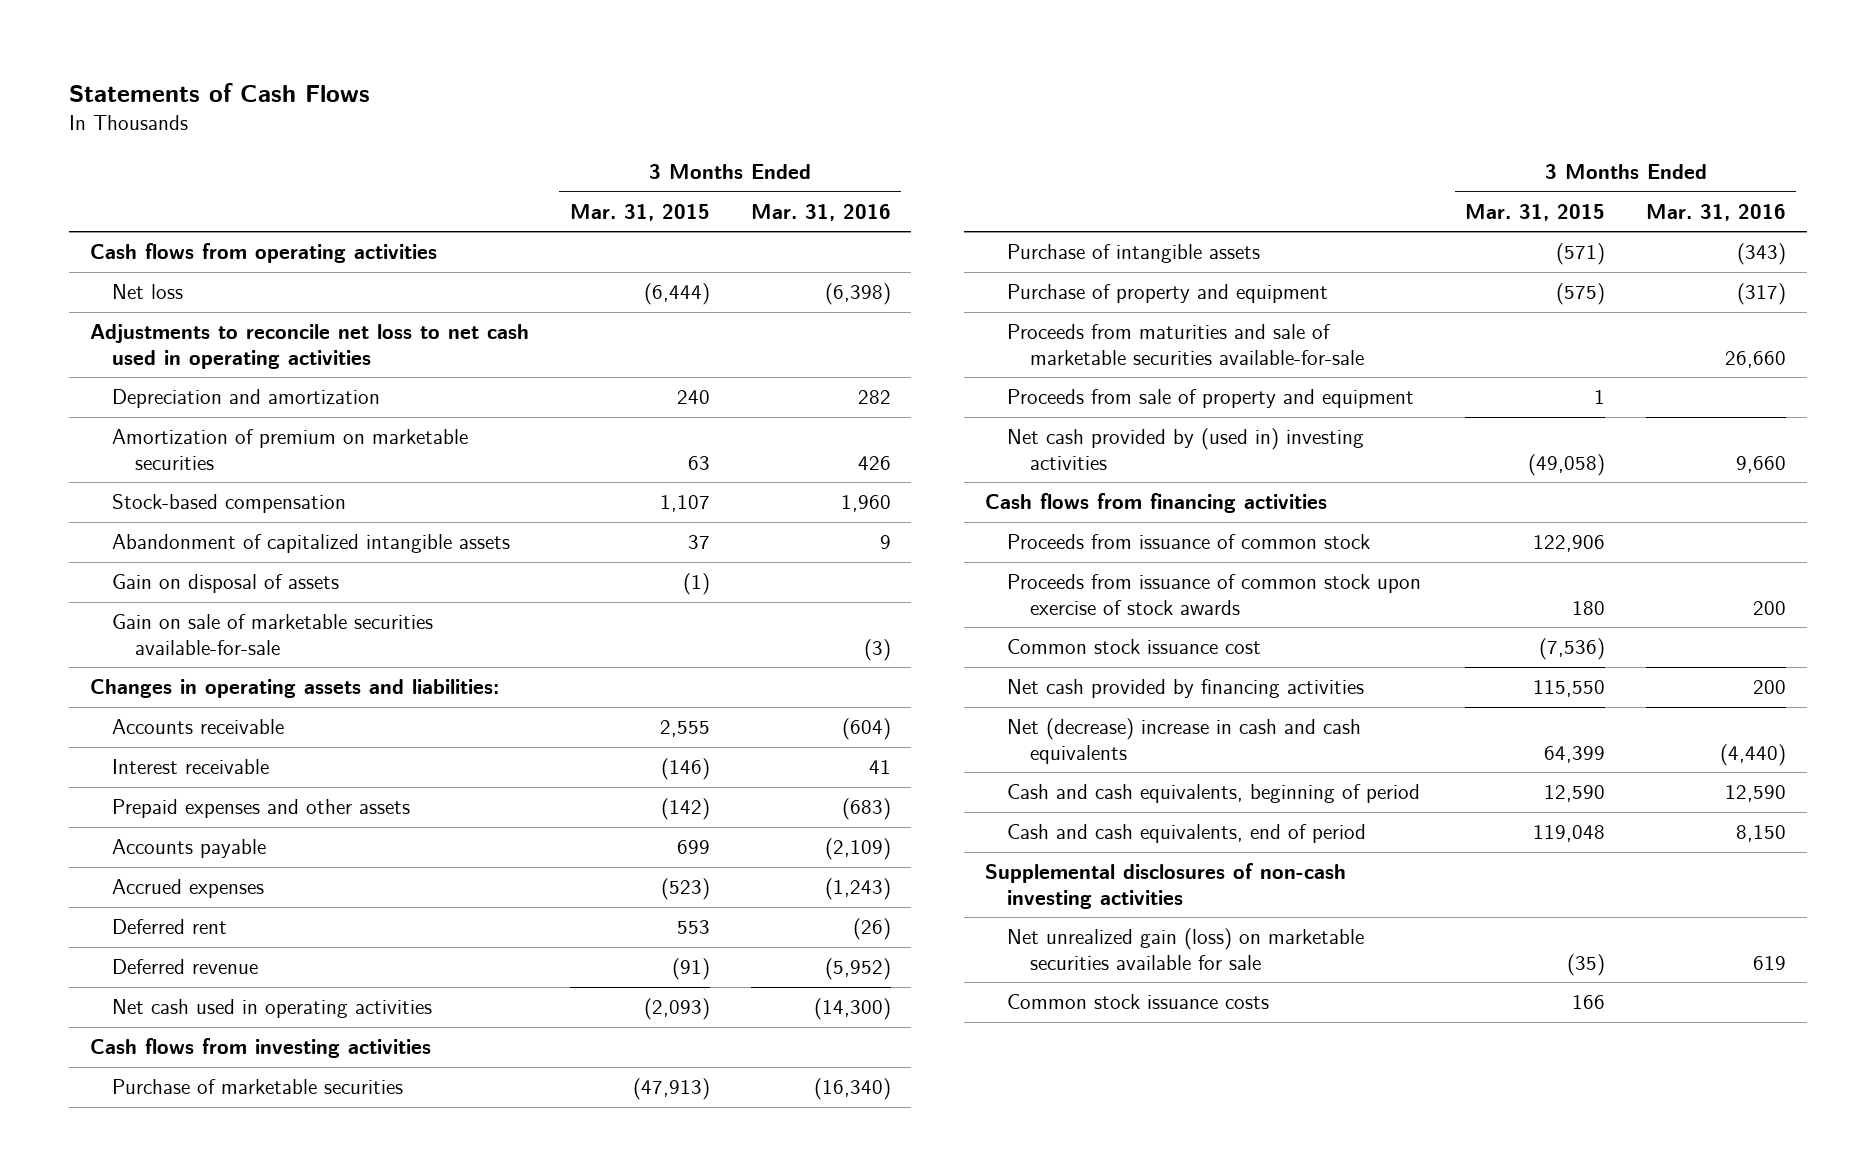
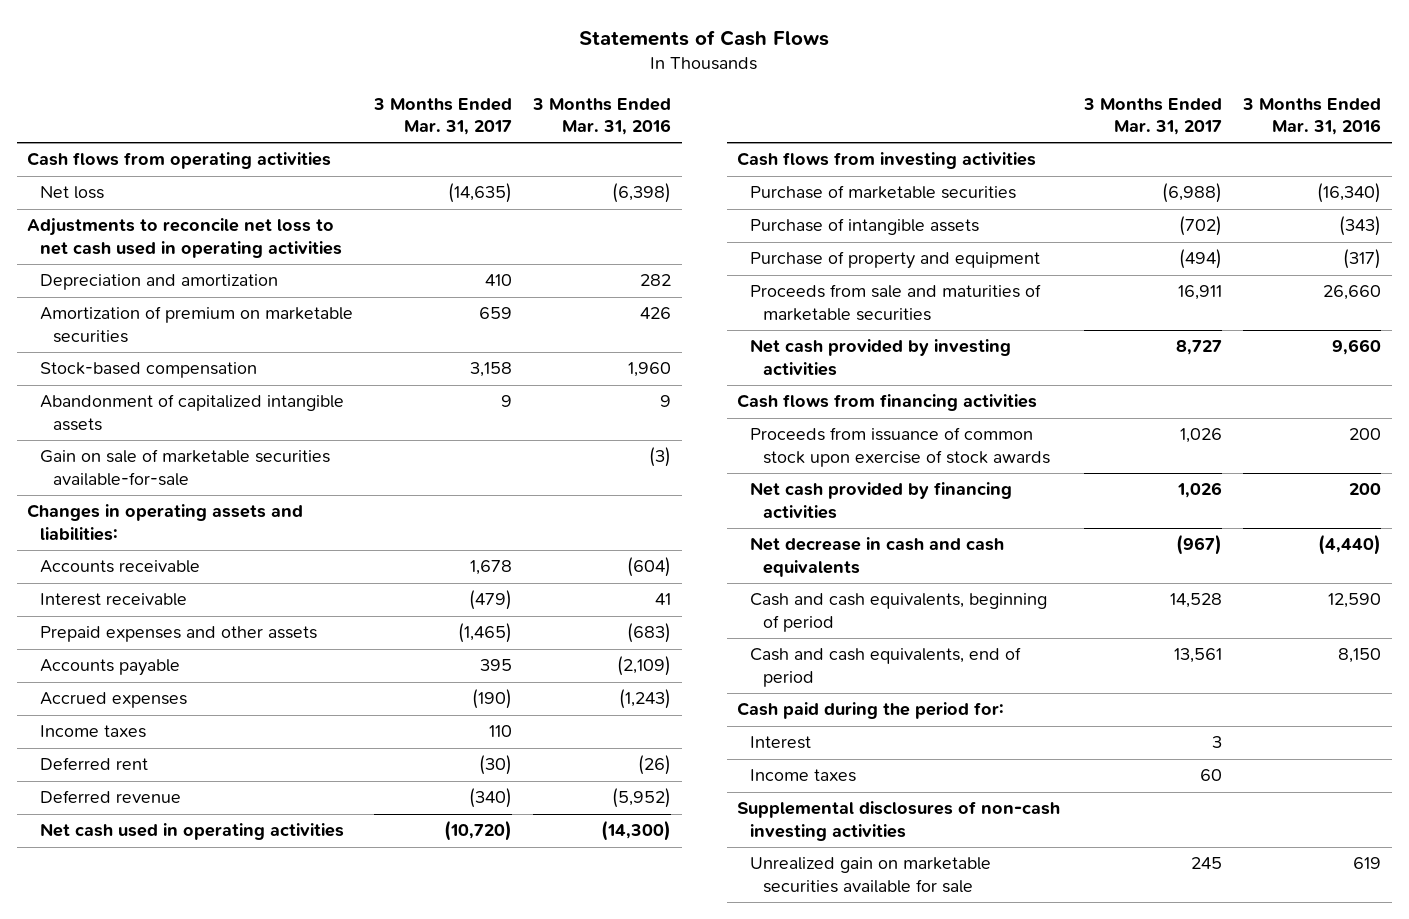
- | 3 Months Ended Mar. 31, 2015 | 3 Months Ended Mar. 31, 2016
+ | 3 Months Ended Mar. 31, 2017 | 3 Months Ended Mar. 31, 2016
- Gain on disposal of assets | (1) |
+ Income taxes | 110 |
- Proceeds from maturities and sale of marketable securities available-for-sale | | 26,660
- Proceeds from sale of property and equipment | 1 |
- Net cash provided by (used in) investing activities | (49,058) | 9,660
+ Proceeds from sale and maturities of marketable securities | 16,911 | 26,660
+ Net cash provided by investing activities | 8,727 | 9,660
- Proceeds from issuance of common stock | 122,906 |
- Common stock issuance cost | (7,536) |
- Net (decrease) increase in cash and cash equivalents | 64,399 | (4,440)
+ Net decrease in cash and cash equivalents | (967) | (4,440)
+ Cash paid during the period for:
+ Interest | 3 |
+ Income taxes | 60 |
- Net unrealized gain (loss) on marketable securities available for sale | (35) | 619
- Common stock issuance costs | 166 |
+ Unrealized gain on marketable securities available for sale | 245 | 619

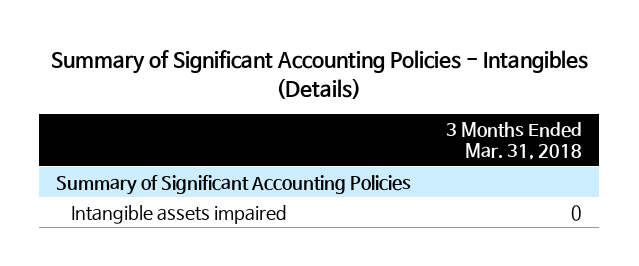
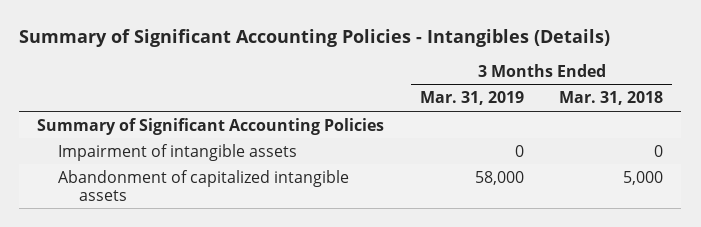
- | 3 Months Ended Mar. 31, 2018
+ | 3 Months Ended Mar. 31, 2019 | 3 Months Ended Mar. 31, 2018
- Intangible assets impaired | 0
+ Impairment of intangible assets | 0 | 0
+ Abandonment of capitalized intangible assets | 58,000 | 5,000

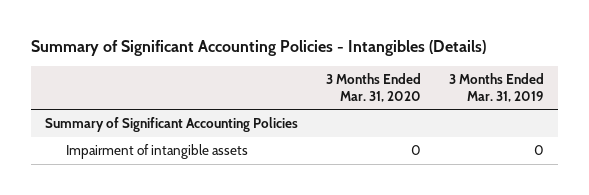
- | 3 Months Ended Mar. 31, 2019 | 3 Months Ended Mar. 31, 2018
+ | 3 Months Ended Mar. 31, 2020 | 3 Months Ended Mar. 31, 2019
- Abandonment of capitalized intangible assets | 58,000 | 5,000

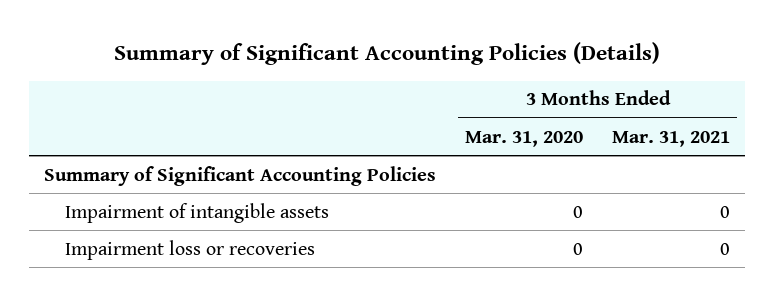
- Summary of Significant Accounting Policies - Intangibles (Details)
+ Summary of Significant Accounting Policies (Details)
- | 3 Months Ended Mar. 31, 2020 | 3 Months Ended Mar. 31, 2019
+ | 3 Months Ended Mar. 31, 2020 | 3 Months Ended Mar. 31, 2021
+ Impairment loss or recoveries | 0 | 0

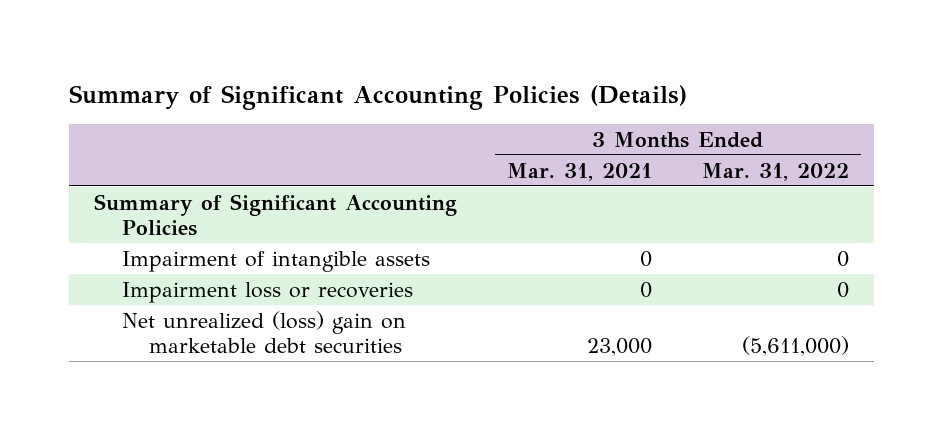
- | 3 Months Ended Mar. 31, 2020 | 3 Months Ended Mar. 31, 2021
+ | 3 Months Ended Mar. 31, 2021 | 3 Months Ended Mar. 31, 2022
+ Net unrealized (loss) gain on marketable debt securities | 23,000 | (5,611,000)

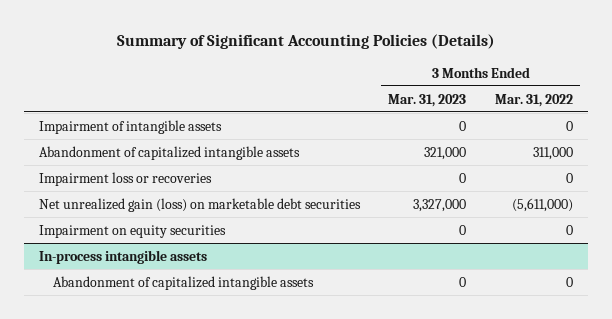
- | 3 Months Ended Mar. 31, 2021 | 3 Months Ended Mar. 31, 2022
+ | 3 Months Ended Mar. 31, 2023 | 3 Months Ended Mar. 31, 2022
- Summary of Significant Accounting Policies
+ Abandonment of capitalized intangible assets | 321,000 | 311,000
- Net unrealized (loss) gain on marketable debt securities | 23,000 | (5,611,000)
+ Net unrealized gain (loss) on marketable debt securities | 3,327,000 | (5,611,000)
+ Impairment on equity securities | 0 | 0
+ In-process intangible assets
+ Abandonment of capitalized intangible assets | 0 | 0

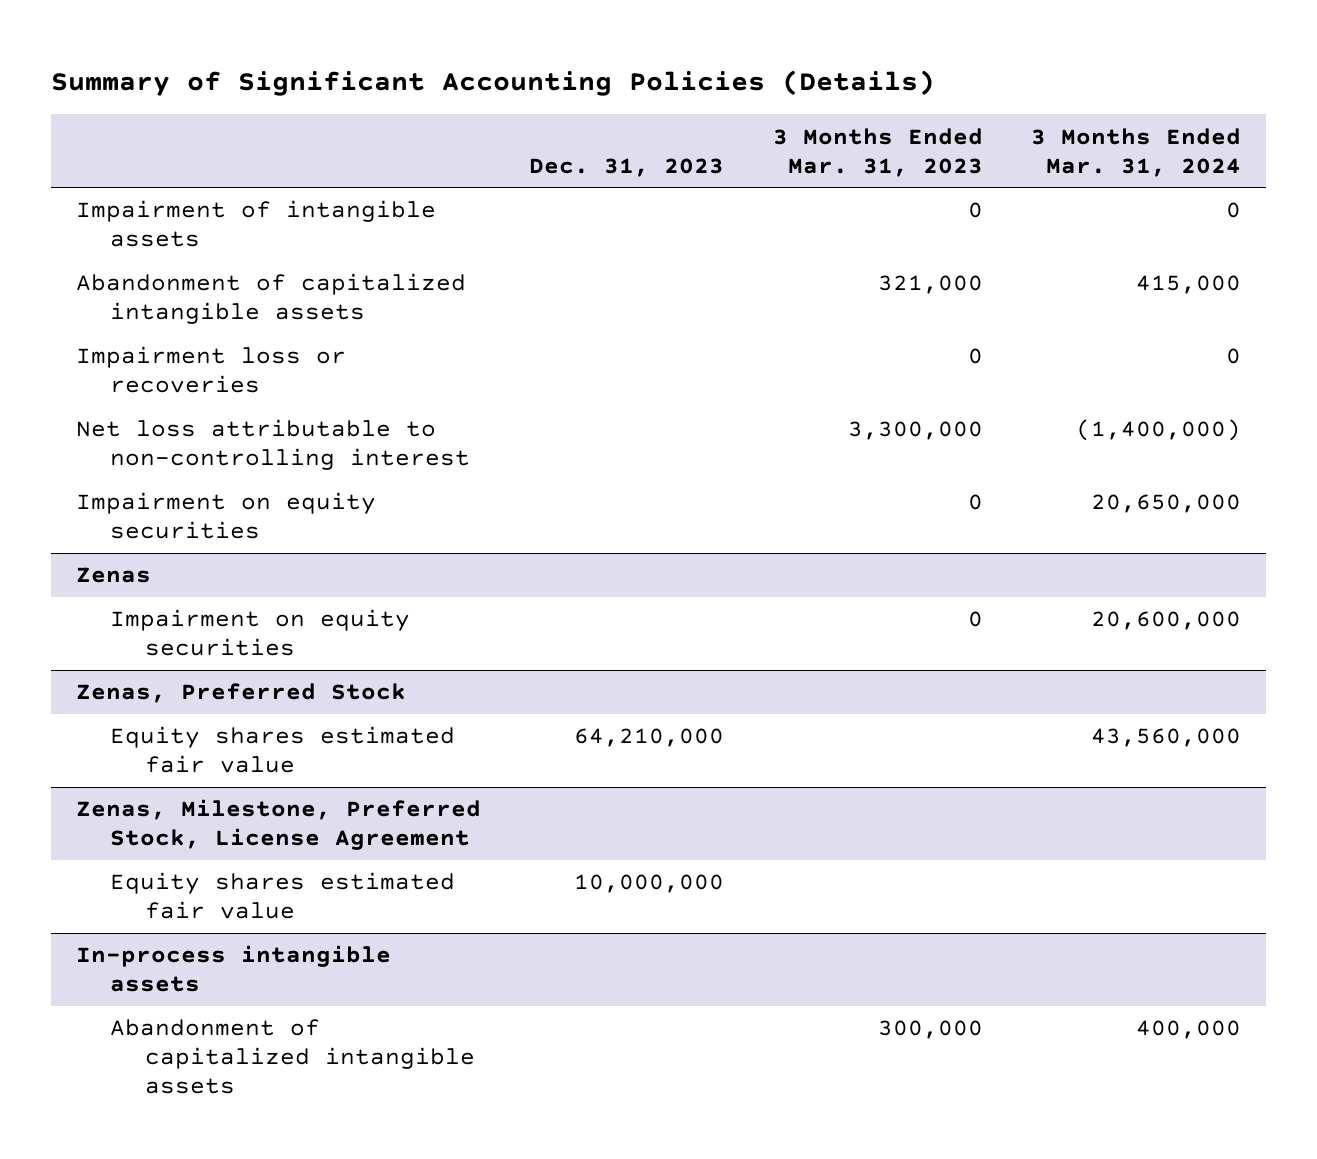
- | 3 Months Ended Mar. 31, 2023 | 3 Months Ended Mar. 31, 2022
+ | Dec. 31, 2023 | 3 Months Ended Mar. 31, 2023 | 3 Months Ended Mar. 31, 2024
- Net unrealized gain (loss) on marketable debt securities | 3,327,000 | (5,611,000)
+ Net loss attributable to non-controlling interest | | 3,300,000 | (1,400,000)
+ Zenas
+ Impairment on equity securities | | 0 | 20,600,000
+ Zenas, Preferred Stock
+ Equity shares estimated fair value | 64,210,000 | | 43,560,000
+ Zenas, Milestone, Preferred Stock, License Agreement
+ Equity shares estimated fair value | 10,000,000 | |
@ In-process intangible assets
- Abandonment of capitalized intangible assets | 0 | 0
+ Abandonment of capitalized intangible assets | | 300,000 | 400,000

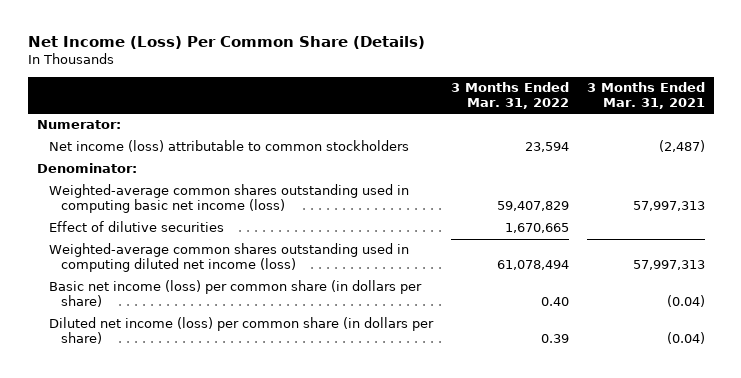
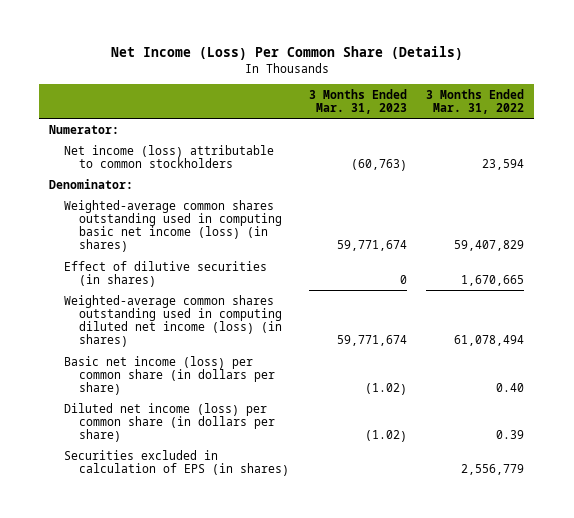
- | 3 Months Ended Mar. 31, 2022 | 3 Months Ended Mar. 31, 2021
+ | 3 Months Ended Mar. 31, 2023 | 3 Months Ended Mar. 31, 2022
- Weighted-average common shares outstanding used in computing basic net income (loss) | 59,407,829 | 57,997,313
- Effect of dilutive securities | 1,670,665 |
- Weighted-average common shares outstanding used in computing diluted net income (loss) | 61,078,494 | 57,997,313
+ Weighted-average common shares outstanding used in computing basic net income (loss) (in shares) | 59,771,674 | 59,407,829
+ Effect of dilutive securities (in shares) | 0 | 1,670,665
+ Weighted-average common shares outstanding used in computing diluted net income (loss) (in shares) | 59,771,674 | 61,078,494
+ Securities excluded in calculation of EPS (in shares) | | 2,556,779

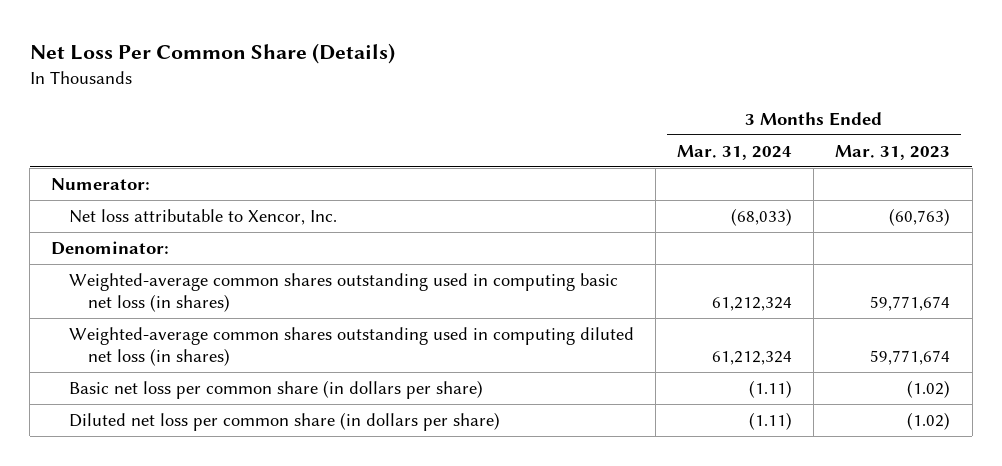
- Net Income (Loss) Per Common Share (Details)
+ Net Loss Per Common Share (Details)
- | 3 Months Ended Mar. 31, 2023 | 3 Months Ended Mar. 31, 2022
+ | 3 Months Ended Mar. 31, 2024 | 3 Months Ended Mar. 31, 2023
- Net income (loss) attributable to common stockholders | (60,763) | 23,594
+ Net loss attributable to Xencor, Inc. | (68,033) | (60,763)
- Weighted-average common shares outstanding used in computing basic net income (loss) (in shares) | 59,771,674 | 59,407,829
- Effect of dilutive securities (in shares) | 0 | 1,670,665
- Weighted-average common shares outstanding used in computing diluted net income (loss) (in shares) | 59,771,674 | 61,078,494
- Basic net income (loss) per common share (in dollars per share) | (1.02) | 0.40
- Diluted net income (loss) per common share (in dollars per share) | (1.02) | 0.39
- Securities excluded in calculation of EPS (in shares) | | 2,556,779
+ Weighted-average common shares outstanding used in computing basic net loss (in shares) | 61,212,324 | 59,771,674
+ Weighted-average common shares outstanding used in computing diluted net loss (in shares) | 61,212,324 | 59,771,674
+ Basic net loss per common share (in dollars per share) | (1.11) | (1.02)
+ Diluted net loss per common share (in dollars per share) | (1.11) | (1.02)

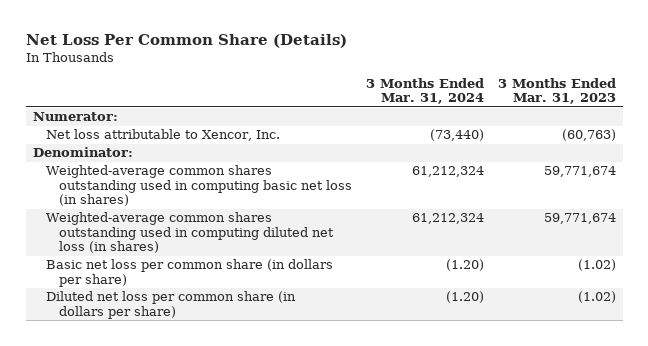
- Net loss attributable to Xencor, Inc. | (68,033) | (60,763)
+ Net loss attributable to Xencor, Inc. | (73,440) | (60,763)
- Basic net loss per common share (in dollars per share) | (1.11) | (1.02)
- Diluted net loss per common share (in dollars per share) | (1.11) | (1.02)
+ Basic net loss per common share (in dollars per share) | (1.20) | (1.02)
+ Diluted net loss per common share (in dollars per share) | (1.20) | (1.02)

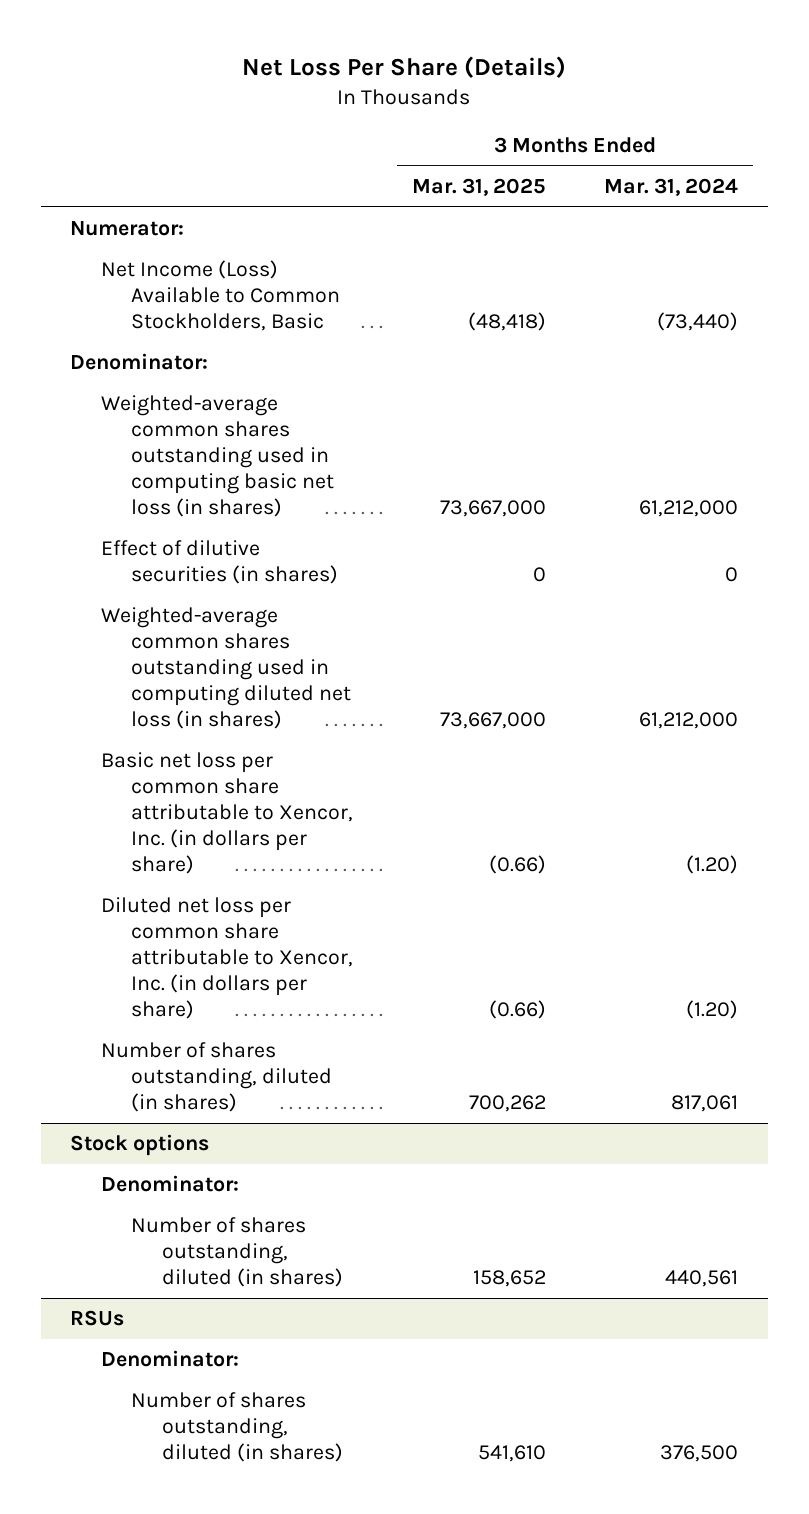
- Net Loss Per Common Share (Details)
+ Net Loss Per Share (Details)
- | 3 Months Ended Mar. 31, 2024 | 3 Months Ended Mar. 31, 2023
+ | 3 Months Ended Mar. 31, 2025 | 3 Months Ended Mar. 31, 2024
- Net loss attributable to Xencor, Inc. | (73,440) | (60,763)
+ Net Income (Loss) Available to Common Stockholders, Basic | (48,418) | (73,440)
- Weighted-average common shares outstanding used in computing basic net loss (in shares) | 61,212,324 | 59,771,674
- Weighted-average common shares outstanding used in computing diluted net loss (in shares) | 61,212,324 | 59,771,674
- Basic net loss per common share (in dollars per share) | (1.20) | (1.02)
- Diluted net loss per common share (in dollars per share) | (1.20) | (1.02)
+ Weighted-average common shares outstanding used in computing basic net loss (in shares) | 73,667,000 | 61,212,000
+ Effect of dilutive securities (in shares) | 0 | 0
+ Weighted-average common shares outstanding used in computing diluted net loss (in shares) | 73,667,000 | 61,212,000
+ Basic net loss per common share attributable to Xencor, Inc. (in dollars per share) | (0.66) | (1.20)
+ Diluted net loss per common share attributable to Xencor, Inc. (in dollars per share) | (0.66) | (1.20)
+ Number of shares outstanding, diluted (in shares) | 700,262 | 817,061
+ Stock options
+ Denominator:
+ Number of shares outstanding, diluted (in shares) | 158,652 | 440,561
+ RSUs
+ Denominator:
+ Number of shares outstanding, diluted (in shares) | 541,610 | 376,500

